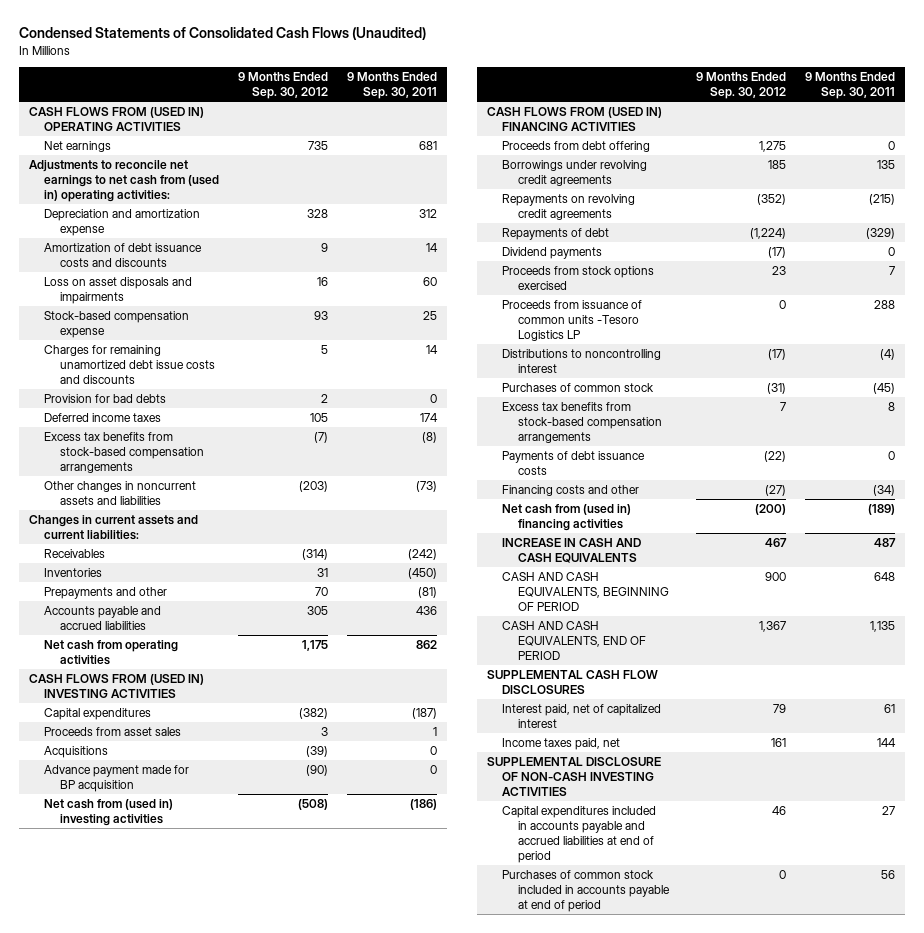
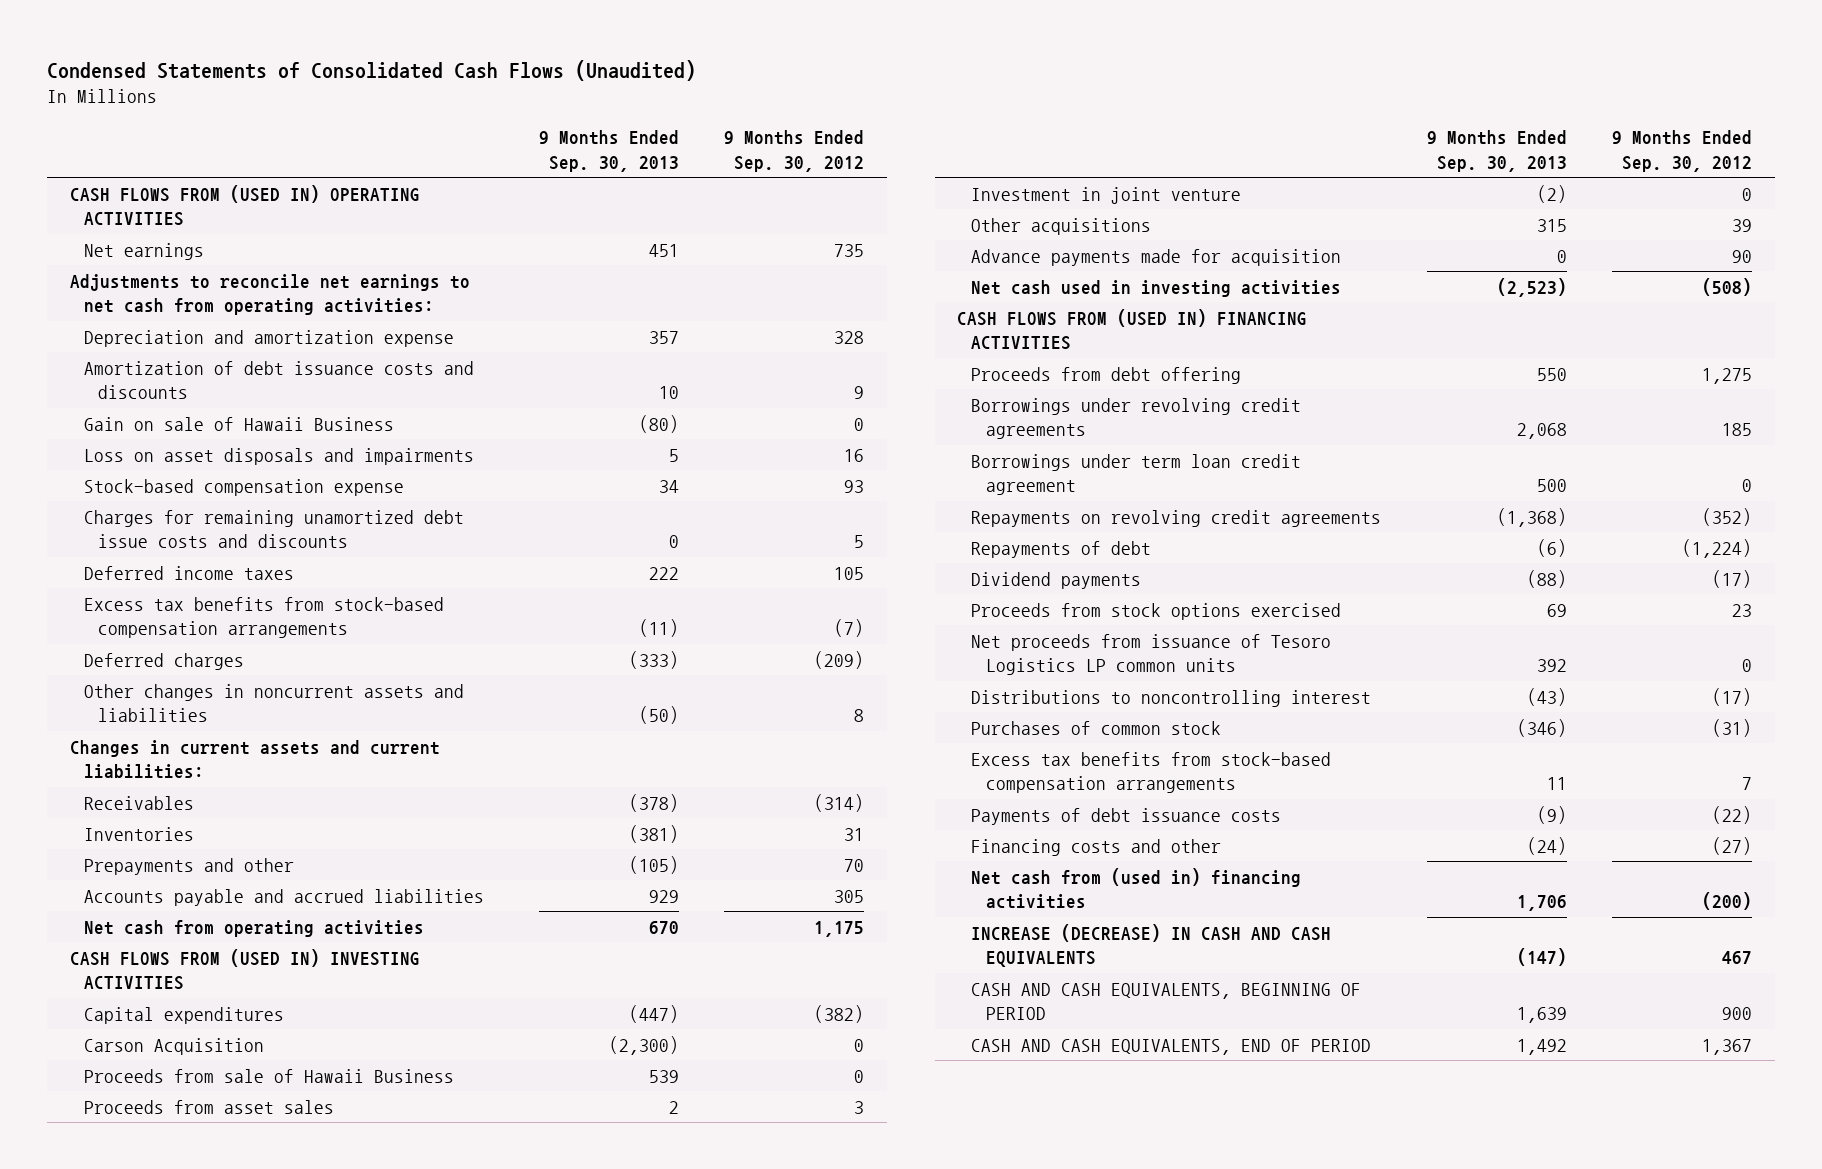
- | 9 Months Ended Sep. 30, 2012 | 9 Months Ended Sep. 30, 2011
+ | 9 Months Ended Sep. 30, 2013 | 9 Months Ended Sep. 30, 2012
- Adjustments to reconcile net earnings to net cash from (used in) operating activities:
+ Adjustments to reconcile net earnings to net cash from operating activities:
+ Gain on sale of Hawaii Business | (80) | 0
- Provision for bad debts | 2 | 0
- Other changes in noncurrent assets and liabilities | (203) | (73)
+ Deferred charges | (333) | (209)
+ Other changes in noncurrent assets and liabilities | (50) | 8
+ Carson Acquisition | (2,300) | 0
+ Proceeds from sale of Hawaii Business | 539 | 0
- Acquisitions | (39) | 0
- Advance payment made for BP acquisition | (90) | 0
- Net cash from (used in) investing activities | (508) | (186)
+ Investment in joint venture | (2) | 0
+ Other acquisitions | 315 | 39
+ Advance payments made for acquisition | 0 | 90
+ Net cash used in investing activities | (2,523) | (508)
+ Borrowings under term loan credit agreement | 500 | 0
- Proceeds from issuance of common units -Tesoro Logistics LP | 0 | 288
+ Net proceeds from issuance of Tesoro Logistics LP common units | 392 | 0
- INCREASE IN CASH AND CASH EQUIVALENTS | 467 | 487
+ INCREASE (DECREASE) IN CASH AND CASH EQUIVALENTS | (147) | 467
- SUPPLEMENTAL CASH FLOW DISCLOSURES
- Interest paid, net of capitalized interest | 79 | 61
- Income taxes paid, net | 161 | 144
- SUPPLEMENTAL DISCLOSURE OF NON-CASH INVESTING ACTIVITIES
- Capital expenditures included in accounts payable and accrued liabilities at end of period | 46 | 27
- Purchases of common stock included in accounts payable at end of period | 0 | 56

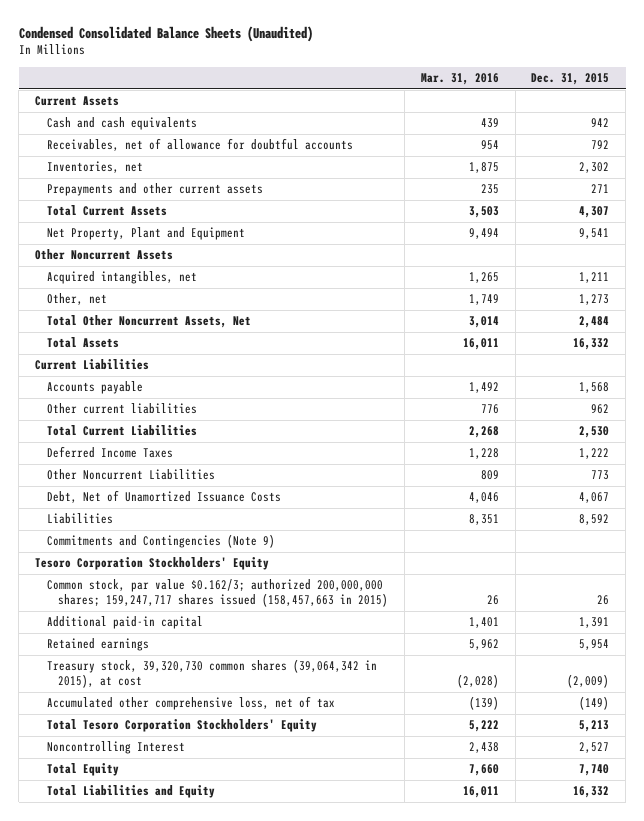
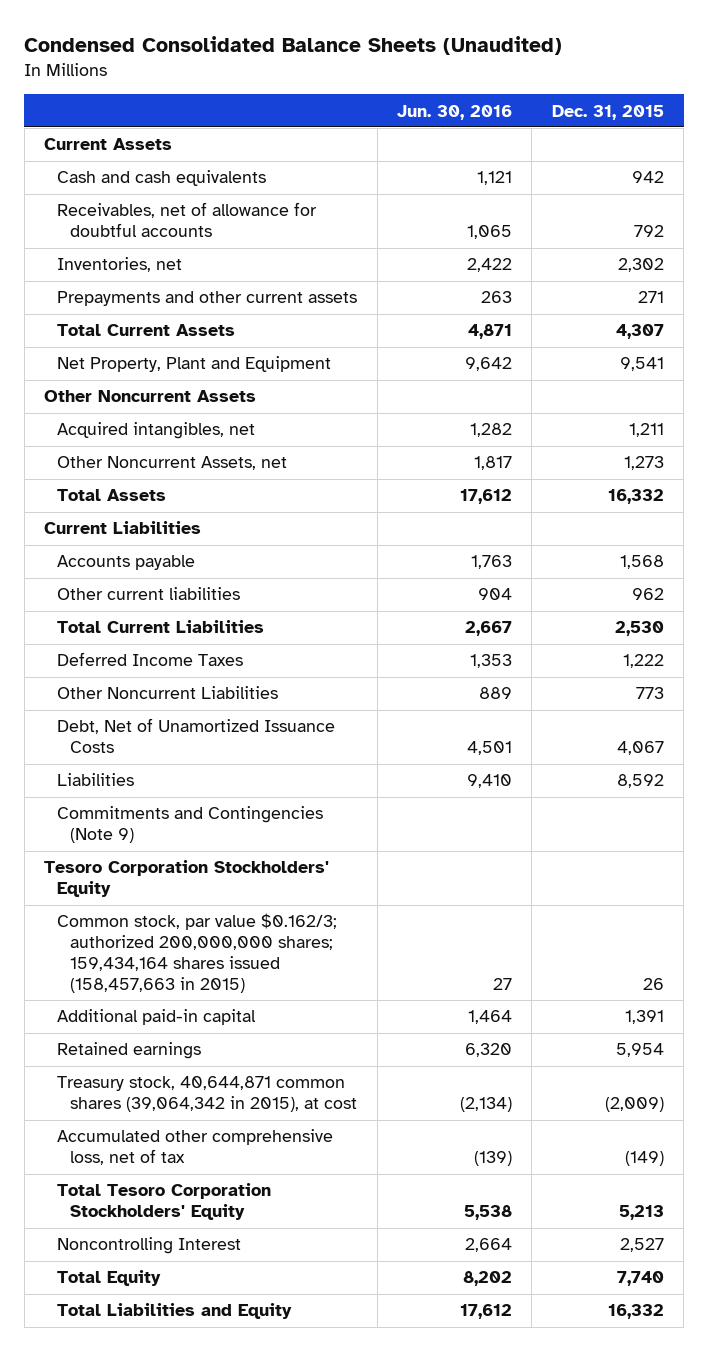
- | Mar. 31, 2016 | Dec. 31, 2015
+ | Jun. 30, 2016 | Dec. 31, 2015
- Other, net | 1,749 | 1,273
- Total Other Noncurrent Assets, Net | 3,014 | 2,484
+ Other Noncurrent Assets, net | 1,817 | 1,273
- Common stock, par value $0.162/3; authorized 200,000,000 shares; 159,247,717 shares issued (158,457,663 in 2015) | 26 | 26
+ Common stock, par value $0.162/3; authorized 200,000,000 shares; 159,434,164 shares issued (158,457,663 in 2015) | 27 | 26
- Treasury stock, 39,320,730 common shares (39,064,342 in 2015), at cost | (2,028) | (2,009)
+ Treasury stock, 40,644,871 common shares (39,064,342 in 2015), at cost | (2,134) | (2,009)

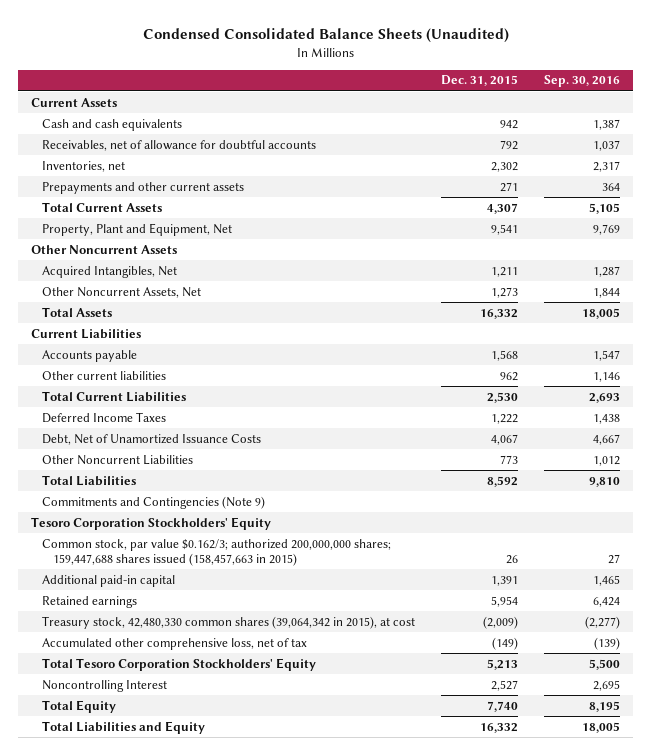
- | Jun. 30, 2016 | Dec. 31, 2015
+ | Dec. 31, 2015 | Sep. 30, 2016
- Net Property, Plant and Equipment | 9,642 | 9,541
+ Property, Plant and Equipment, Net | 9,541 | 9,769
- Acquired intangibles, net | 1,282 | 1,211
- Other Noncurrent Assets, net | 1,817 | 1,273
+ Acquired Intangibles, Net | 1,211 | 1,287
+ Other Noncurrent Assets, Net | 1,273 | 1,844
- Liabilities | 9,410 | 8,592
moved down: Other Noncurrent Liabilities | 773 | 1,012
+ Total Liabilities | 8,592 | 9,810
- Common stock, par value $0.162/3; authorized 200,000,000 shares; 159,434,164 shares issued (158,457,663 in 2015) | 27 | 26
+ Common stock, par value $0.162/3; authorized 200,000,000 shares; 159,447,688 shares issued (158,457,663 in 2015) | 26 | 27
- Treasury stock, 40,644,871 common shares (39,064,342 in 2015), at cost | (2,134) | (2,009)
+ Treasury stock, 42,480,330 common shares (39,064,342 in 2015), at cost | (2,009) | (2,277)

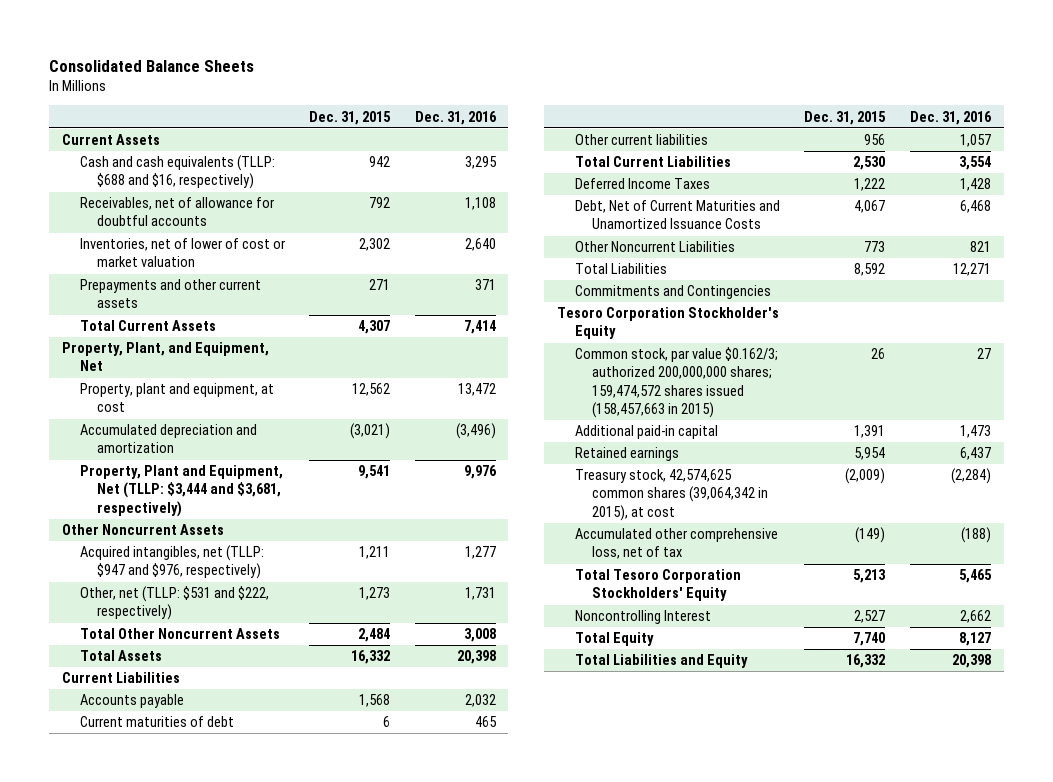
- Condensed Consolidated Balance Sheets (Unaudited)
+ Consolidated Balance Sheets
- | Dec. 31, 2015 | Sep. 30, 2016
+ | Dec. 31, 2015 | Dec. 31, 2016
- Cash and cash equivalents | 942 | 1,387
+ Cash and cash equivalents (TLLP: $688 and $16, respectively) | 942 | 3,295
- Inventories, net | 2,302 | 2,317
+ Inventories, net of lower of cost or market valuation | 2,302 | 2,640
- Property, Plant and Equipment, Net | 9,541 | 9,769
+ Property, Plant, and Equipment, Net
+ Property, plant and equipment, at cost | 12,562 | 13,472
+ Accumulated depreciation and amortization | (3,021) | (3,496)
+ Property, Plant and Equipment, Net (TLLP: $3,444 and $3,681, respectively) | 9,541 | 9,976
- Acquired Intangibles, Net | 1,211 | 1,287
- Other Noncurrent Assets, Net | 1,273 | 1,844
+ Acquired intangibles, net (TLLP: $947 and $976, respectively) | 1,211 | 1,277
+ Other, net (TLLP: $531 and $222, respectively) | 1,273 | 1,731
+ Total Other Noncurrent Assets | 2,484 | 3,008
- Other current liabilities | 962 | 1,146
+ Current maturities of debt | 6 | 465
+ Other current liabilities | 956 | 1,057
- Debt, Net of Unamortized Issuance Costs | 4,067 | 4,667
+ Debt, Net of Current Maturities and Unamortized Issuance Costs | 4,067 | 6,468
- Commitments and Contingencies (Note 9)
- Tesoro Corporation Stockholders' Equity
- Common stock, par value $0.162/3; authorized 200,000,000 shares; 159,447,688 shares issued (158,457,663 in 2015) | 26 | 27
+ Commitments and Contingencies
+ Tesoro Corporation Stockholder's Equity
+ Common stock, par value $0.162/3; authorized 200,000,000 shares; 159,474,572 shares issued (158,457,663 in 2015) | 26 | 27
- Treasury stock, 42,480,330 common shares (39,064,342 in 2015), at cost | (2,009) | (2,277)
+ Treasury stock, 42,574,625 common shares (39,064,342 in 2015), at cost | (2,009) | (2,284)

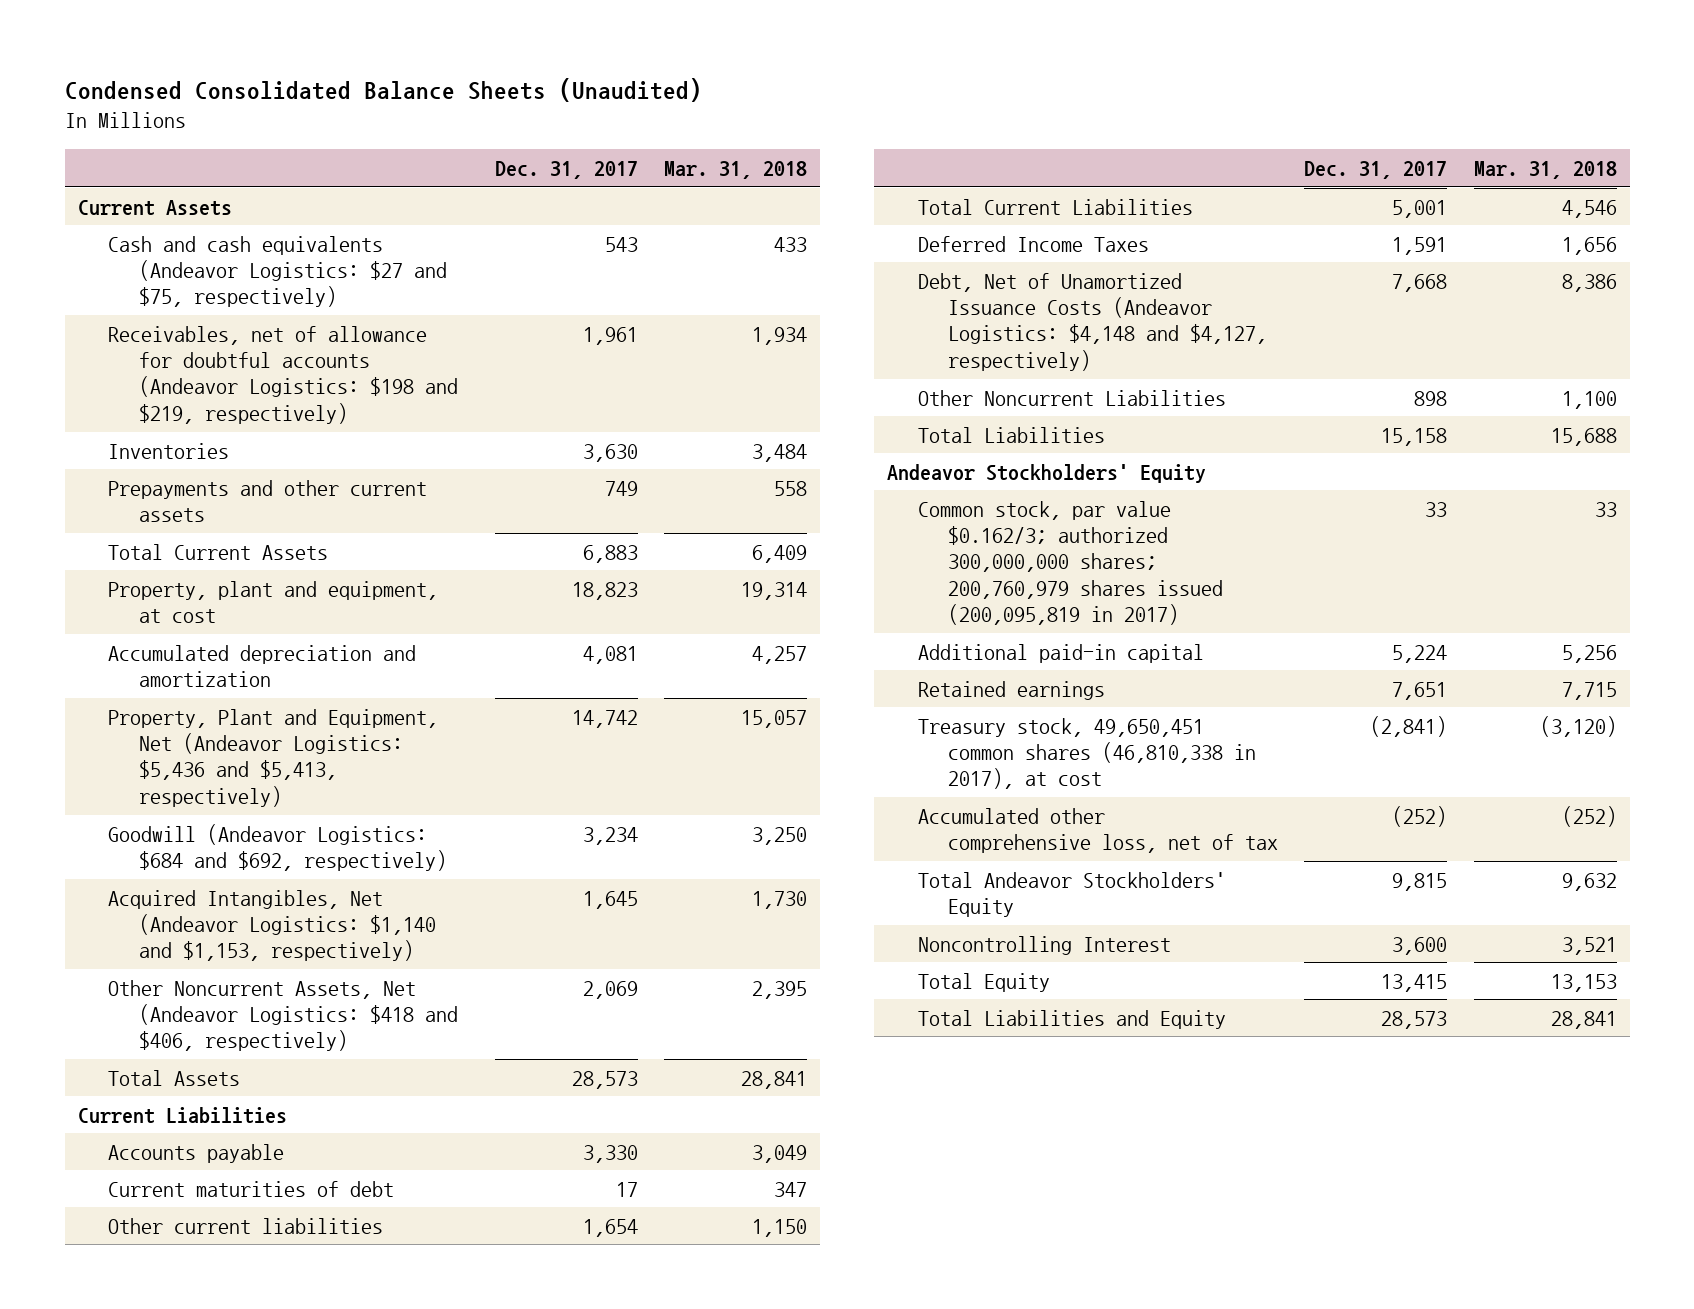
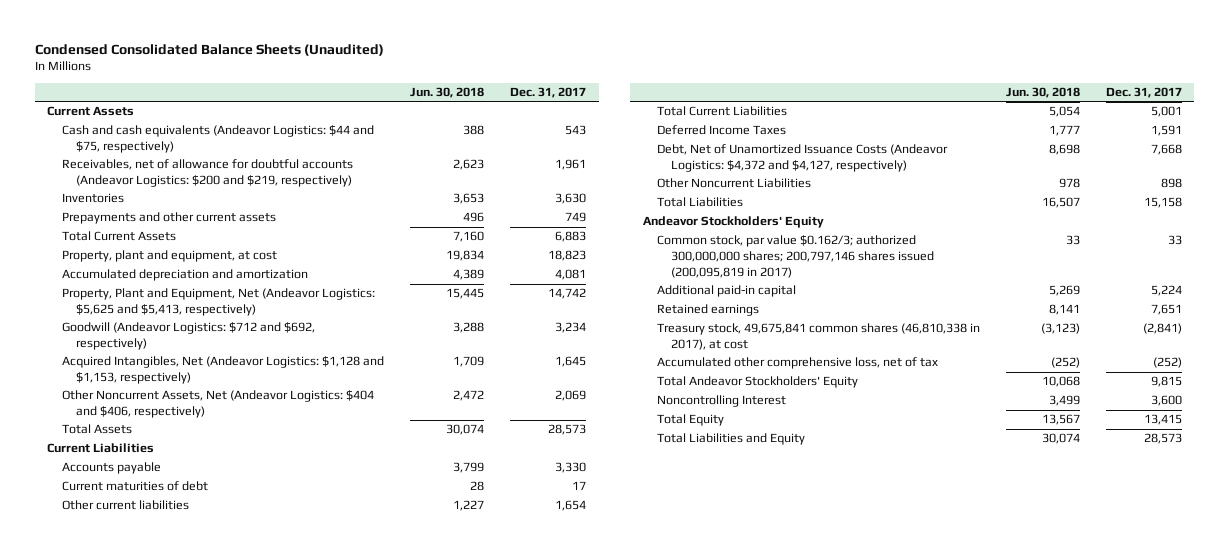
- | Dec. 31, 2017 | Mar. 31, 2018
+ | Jun. 30, 2018 | Dec. 31, 2017
- Cash and cash equivalents (Andeavor Logistics: $27 and $75, respectively) | 543 | 433
- Receivables, net of allowance for doubtful accounts (Andeavor Logistics: $198 and $219, respectively) | 1,961 | 1,934
+ Cash and cash equivalents (Andeavor Logistics: $44 and $75, respectively) | 388 | 543
+ Receivables, net of allowance for doubtful accounts (Andeavor Logistics: $200 and $219, respectively) | 2,623 | 1,961
- Property, Plant and Equipment, Net (Andeavor Logistics: $5,436 and $5,413, respectively) | 14,742 | 15,057
- Goodwill (Andeavor Logistics: $684 and $692, respectively) | 3,234 | 3,250
- Acquired Intangibles, Net (Andeavor Logistics: $1,140 and $1,153, respectively) | 1,645 | 1,730
- Other Noncurrent Assets, Net (Andeavor Logistics: $418 and $406, respectively) | 2,069 | 2,395
+ Property, Plant and Equipment, Net (Andeavor Logistics: $5,625 and $5,413, respectively) | 15,445 | 14,742
+ Goodwill (Andeavor Logistics: $712 and $692, respectively) | 3,288 | 3,234
+ Acquired Intangibles, Net (Andeavor Logistics: $1,128 and $1,153, respectively) | 1,709 | 1,645
+ Other Noncurrent Assets, Net (Andeavor Logistics: $404 and $406, respectively) | 2,472 | 2,069
- Debt, Net of Unamortized Issuance Costs (Andeavor Logistics: $4,148 and $4,127, respectively) | 7,668 | 8,386
+ Debt, Net of Unamortized Issuance Costs (Andeavor Logistics: $4,372 and $4,127, respectively) | 8,698 | 7,668
- Common stock, par value $0.162/3; authorized 300,000,000 shares; 200,760,979 shares issued (200,095,819 in 2017) | 33 | 33
+ Common stock, par value $0.162/3; authorized 300,000,000 shares; 200,797,146 shares issued (200,095,819 in 2017) | 33 | 33
- Treasury stock, 49,650,451 common shares (46,810,338 in 2017), at cost | (2,841) | (3,120)
+ Treasury stock, 49,675,841 common shares (46,810,338 in 2017), at cost | (3,123) | (2,841)

